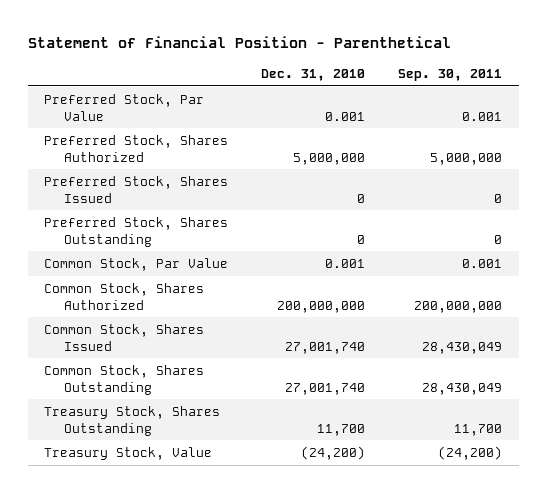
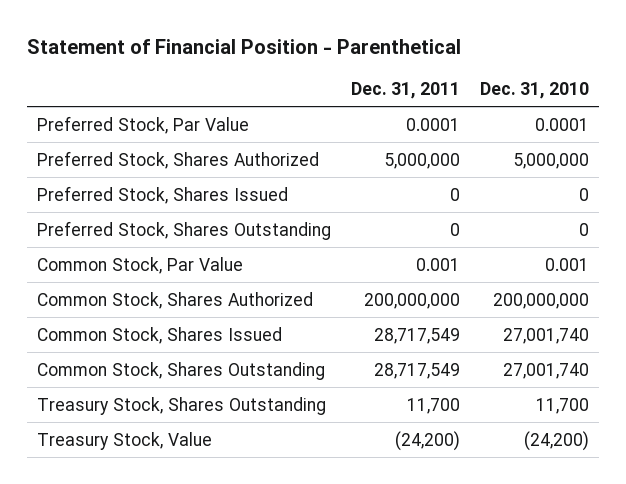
- | Dec. 31, 2010 | Sep. 30, 2011
+ | Dec. 31, 2011 | Dec. 31, 2010
- Preferred Stock, Par Value | 0.001 | 0.001
+ Preferred Stock, Par Value | 0.0001 | 0.0001

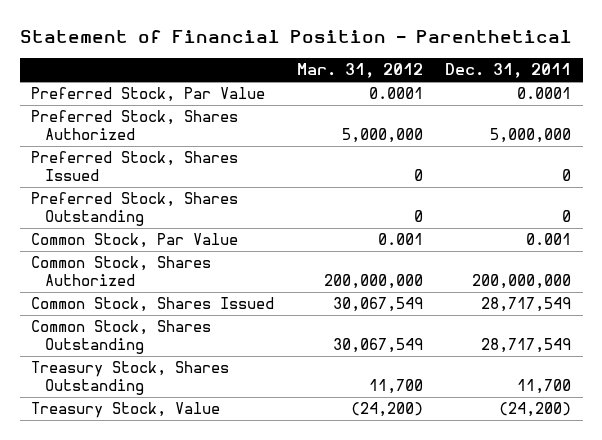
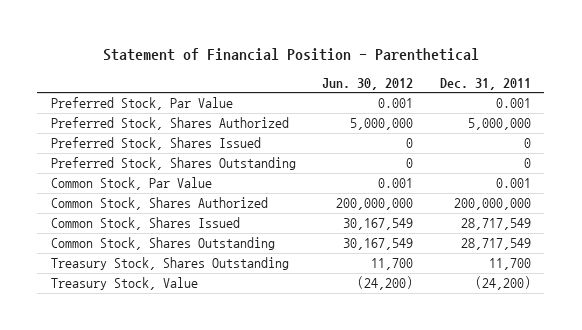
- | Mar. 31, 2012 | Dec. 31, 2011
+ | Jun. 30, 2012 | Dec. 31, 2011
- Preferred Stock, Par Value | 0.0001 | 0.0001
+ Preferred Stock, Par Value | 0.001 | 0.001

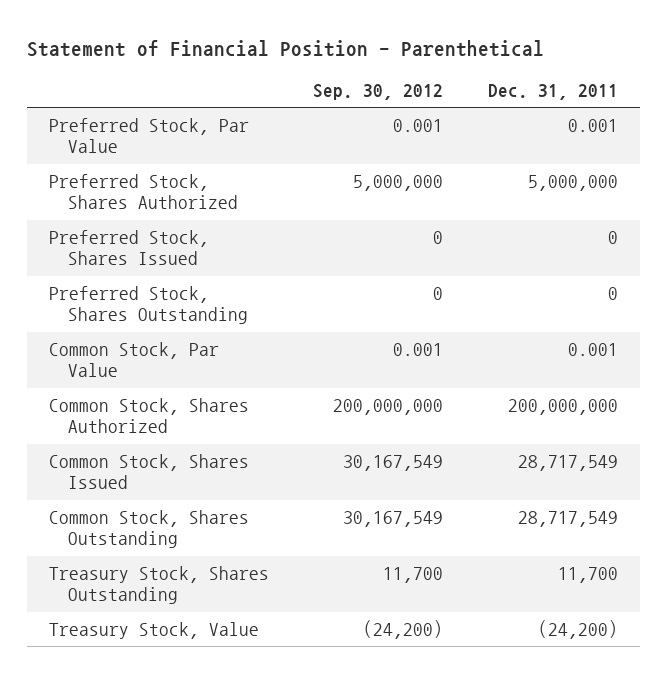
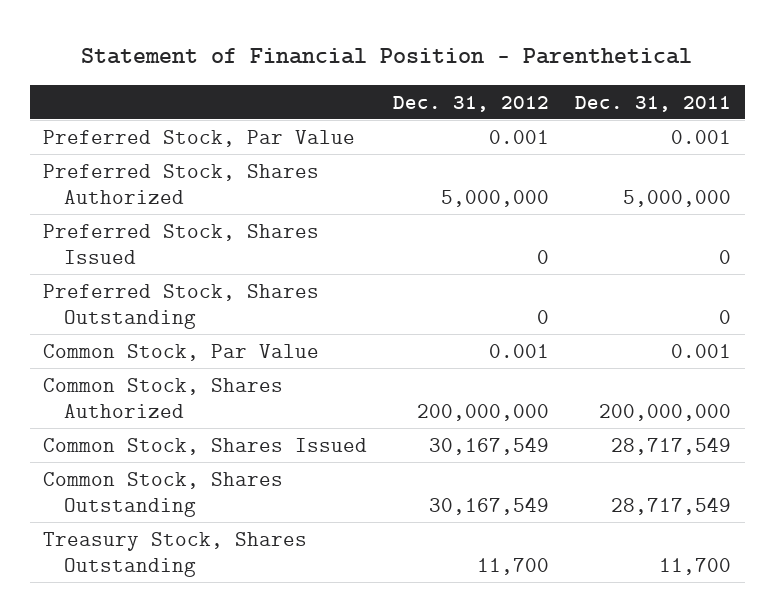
- | Sep. 30, 2012 | Dec. 31, 2011
+ | Dec. 31, 2012 | Dec. 31, 2011
- Treasury Stock, Value | (24,200) | (24,200)

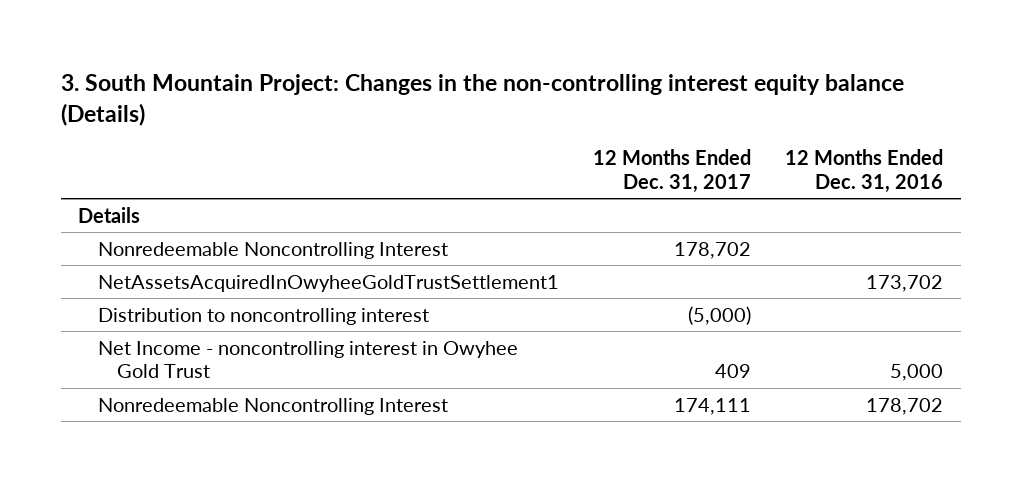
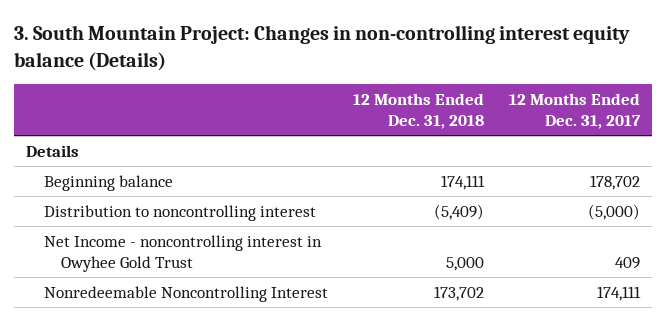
- 3. South Mountain Project: Changes in the non-controlling interest equity balance (Details)
+ 3. South Mountain Project: Changes in non-controlling interest equity balance (Details)
- | 12 Months Ended Dec. 31, 2017 | 12 Months Ended Dec. 31, 2016
+ | 12 Months Ended Dec. 31, 2018 | 12 Months Ended Dec. 31, 2017
- Nonredeemable Noncontrolling Interest | 178,702 |
- NetAssetsAcquiredInOwyheeGoldTrustSettlement1 | | 173,702
+ Beginning balance | 174,111 | 178,702

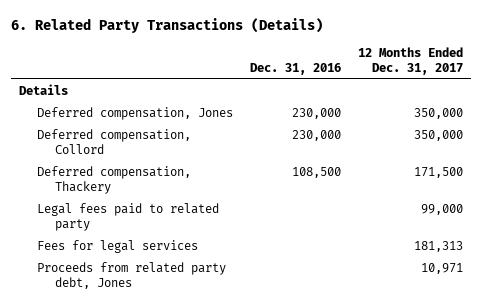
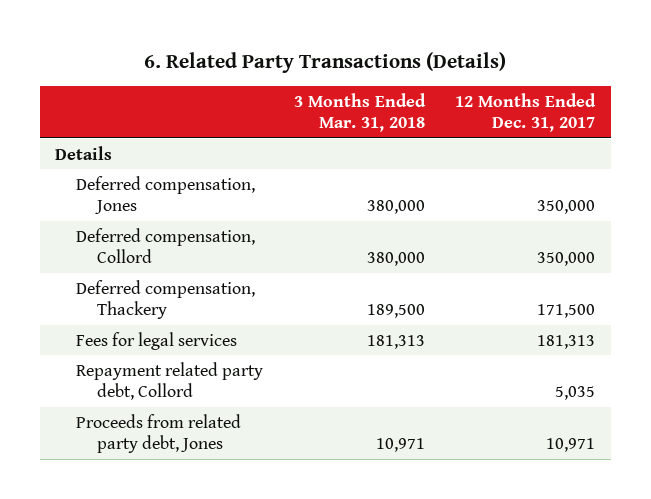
- | Dec. 31, 2016 | 12 Months Ended Dec. 31, 2017
+ | 3 Months Ended Mar. 31, 2018 | 12 Months Ended Dec. 31, 2017
- Legal fees paid to related party | | 99,000
+ Repayment related party debt, Collord | | 5,035

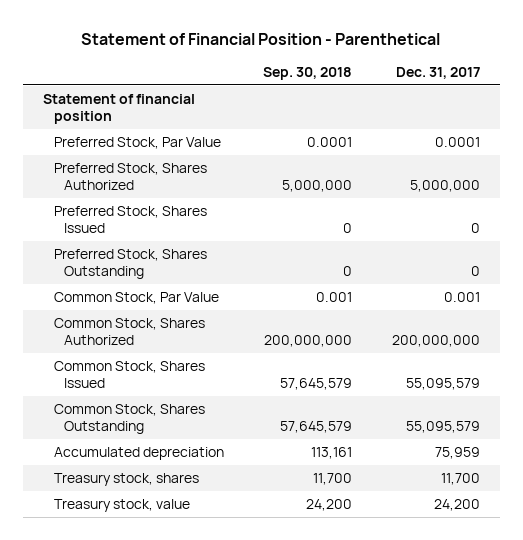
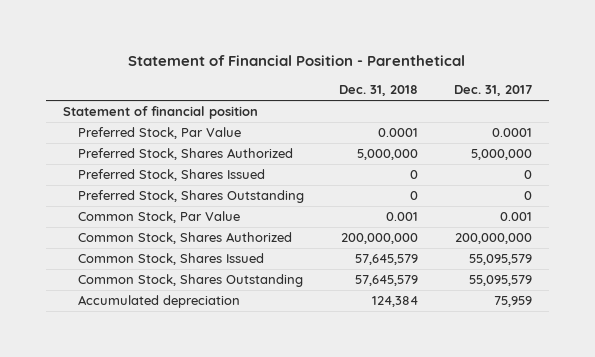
- | Sep. 30, 2018 | Dec. 31, 2017
+ | Dec. 31, 2018 | Dec. 31, 2017
- Treasury stock, shares | 11,700 | 11,700
- Treasury stock, value | 24,200 | 24,200

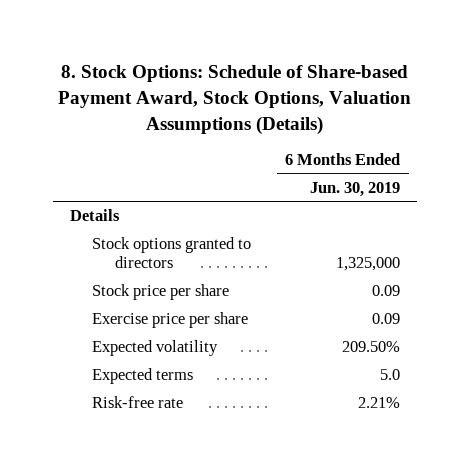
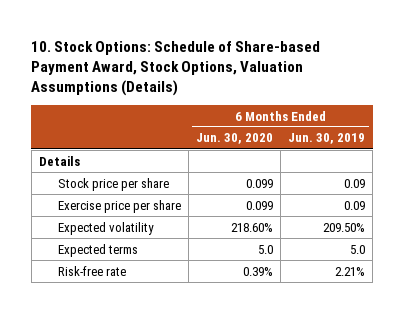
- 8. Stock Options: Schedule of Share-based Payment Award, Stock Options, Valuation Assumptions (Details)
+ 10. Stock Options: Schedule of Share-based Payment Award, Stock Options, Valuation Assumptions (Details)
- | 6 Months Ended Jun. 30, 2019
+ | 6 Months Ended Jun. 30, 2020 | 6 Months Ended Jun. 30, 2019
- Stock options granted to directors | 1,325,000

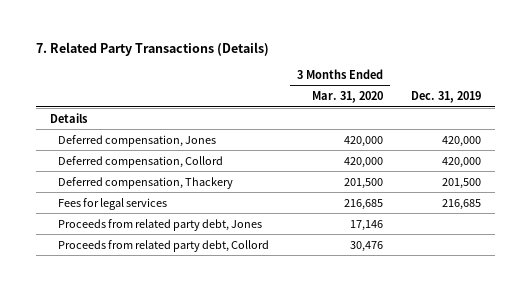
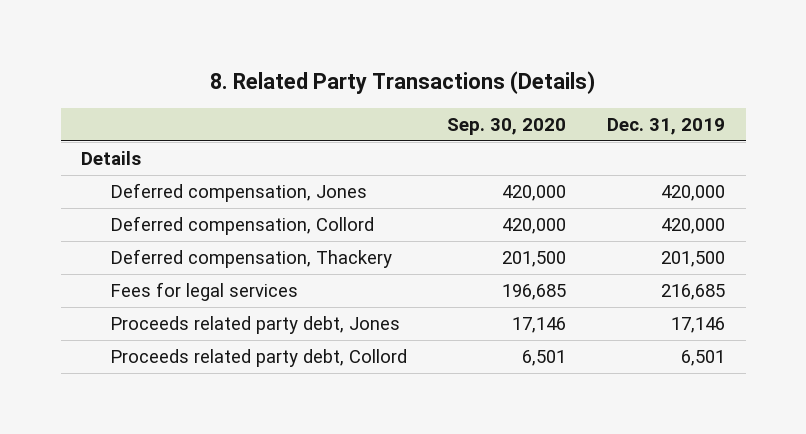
- 7. Related Party Transactions (Details)
+ 8. Related Party Transactions (Details)
- | 3 Months Ended Mar. 31, 2020 | Dec. 31, 2019
+ | Sep. 30, 2020 | Dec. 31, 2019
- Proceeds from related party debt, Jones | 17,146 |
- Proceeds from related party debt, Collord | 30,476 |
+ Proceeds related party debt, Jones | 17,146 | 17,146
+ Proceeds related party debt, Collord | 6,501 | 6,501

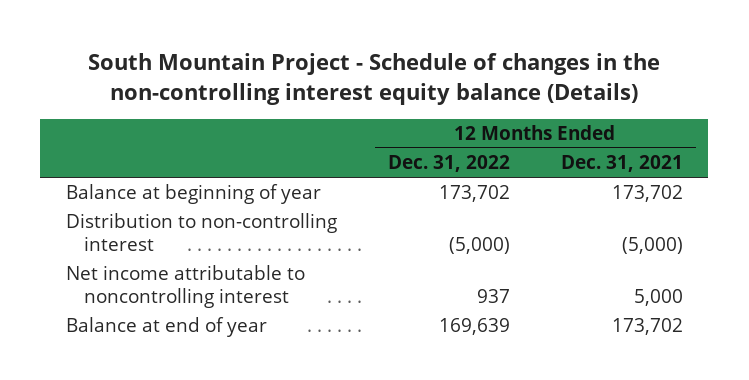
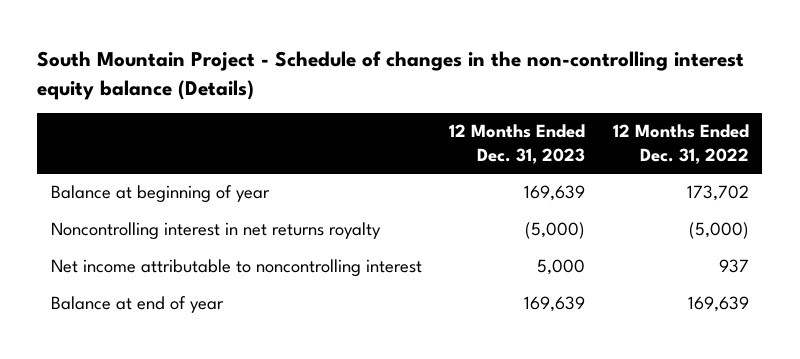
- | 12 Months Ended Dec. 31, 2022 | 12 Months Ended Dec. 31, 2021
+ | 12 Months Ended Dec. 31, 2023 | 12 Months Ended Dec. 31, 2022
- Distribution to non-controlling interest | (5,000) | (5,000)
+ Noncontrolling interest in net returns royalty | (5,000) | (5,000)

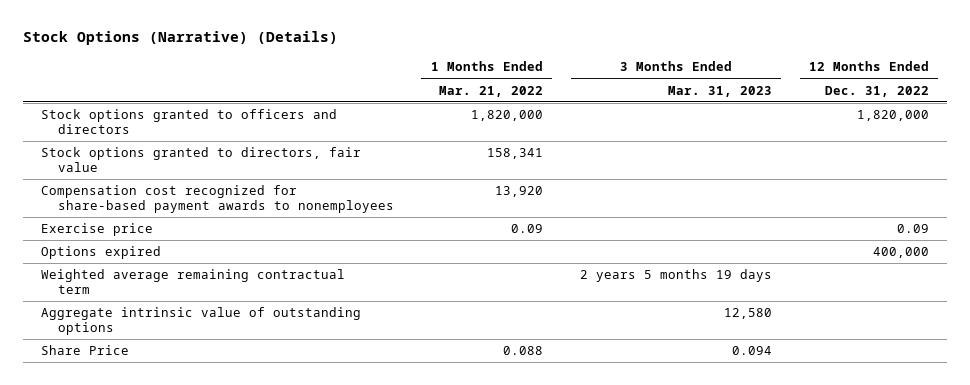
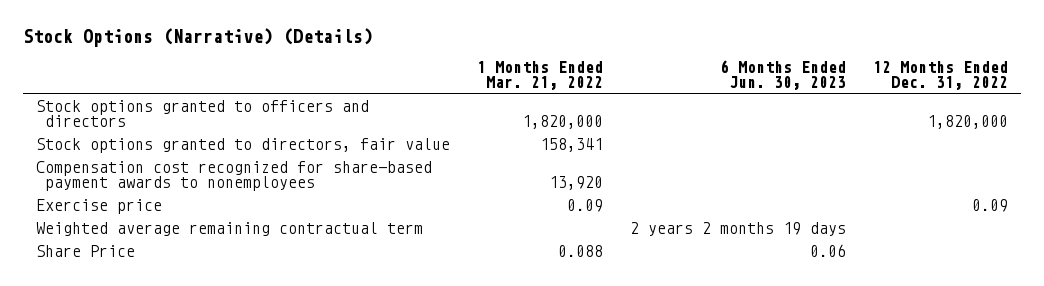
- | 1 Months Ended Mar. 21, 2022 | 3 Months Ended Mar. 31, 2023 | 12 Months Ended Dec. 31, 2022
+ | 1 Months Ended Mar. 21, 2022 | 6 Months Ended Jun. 30, 2023 | 12 Months Ended Dec. 31, 2022
- Options expired | | | 400,000
- Aggregate intrinsic value of outstanding options | | 12,580 |

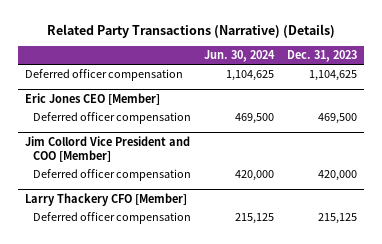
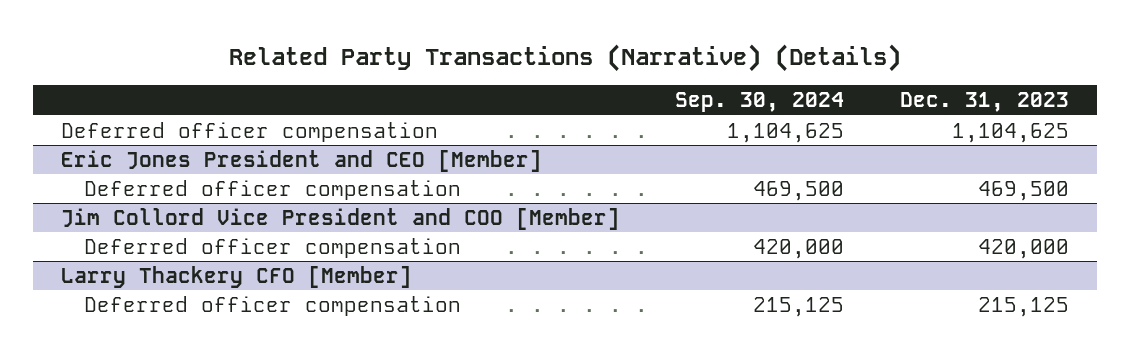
- | Jun. 30, 2024 | Dec. 31, 2023
+ | Sep. 30, 2024 | Dec. 31, 2023
- Eric Jones CEO [Member]
+ Eric Jones President and CEO [Member]

